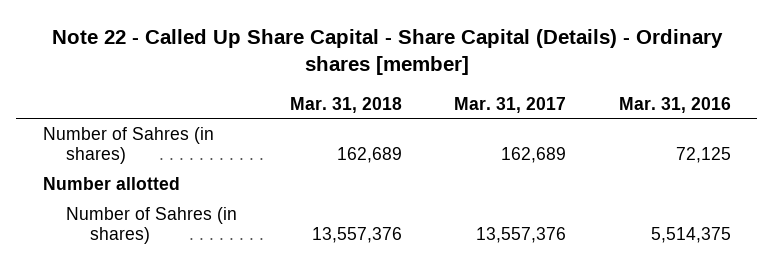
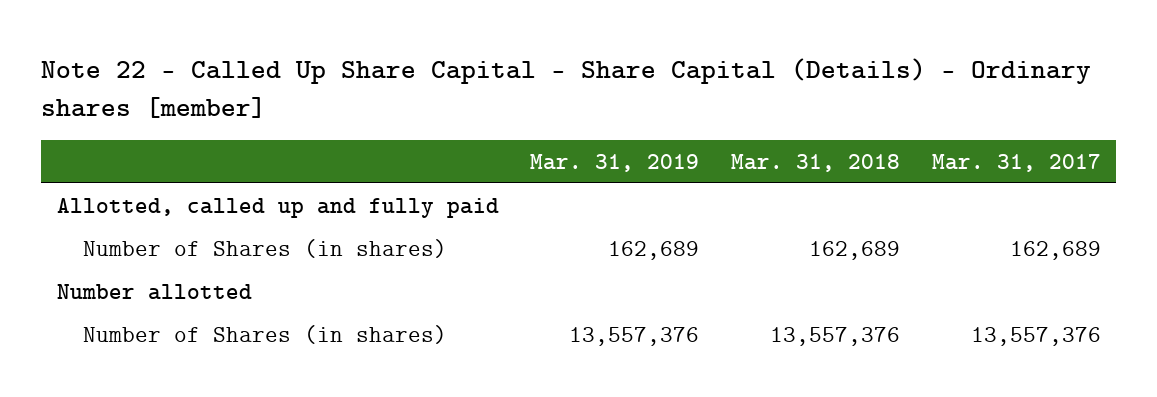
- | Mar. 31, 2018 | Mar. 31, 2017 | Mar. 31, 2016
+ | Mar. 31, 2019 | Mar. 31, 2018 | Mar. 31, 2017
- Number of Sahres (in shares) | 162,689 | 162,689 | 72,125
+ Allotted, called up and fully paid
+ Number of Shares (in shares) | 162,689 | 162,689 | 162,689
- Number of Sahres (in shares) | 13,557,376 | 13,557,376 | 5,514,375
+ Number of Shares (in shares) | 13,557,376 | 13,557,376 | 13,557,376

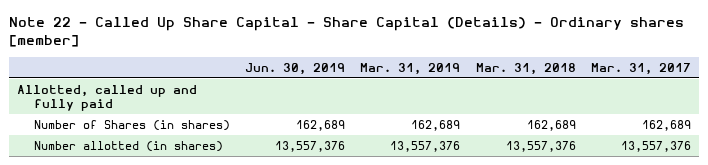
- | Mar. 31, 2019 | Mar. 31, 2018 | Mar. 31, 2017
+ | Jun. 30, 2019 | Mar. 31, 2019 | Mar. 31, 2018 | Mar. 31, 2017
- Number allotted
- Number of Shares (in shares) | 13,557,376 | 13,557,376 | 13,557,376
+ Number allotted (in shares) | 13,557,376 | 13,557,376 | 13,557,376 | 13,557,376

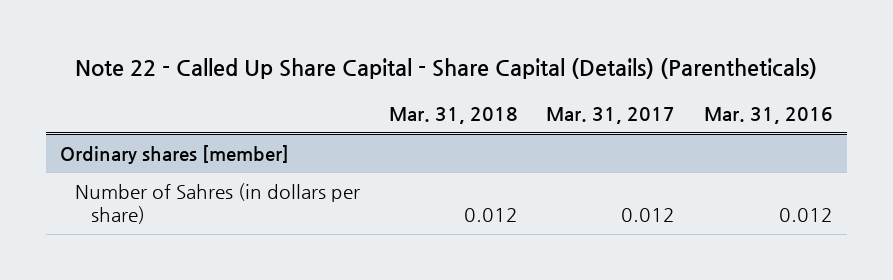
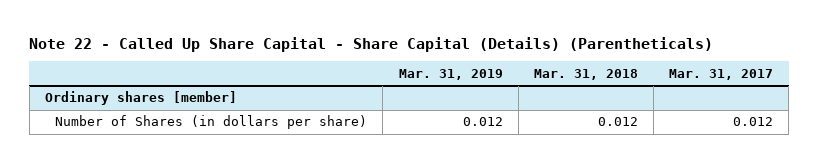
- | Mar. 31, 2018 | Mar. 31, 2017 | Mar. 31, 2016
+ | Mar. 31, 2019 | Mar. 31, 2018 | Mar. 31, 2017
@ Ordinary shares [member]
- Number of Sahres (in dollars per share) | 0.012 | 0.012 | 0.012
+ Number of Shares (in dollars per share) | 0.012 | 0.012 | 0.012

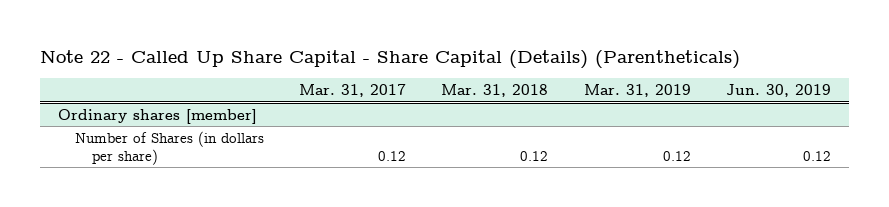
- | Mar. 31, 2019 | Mar. 31, 2018 | Mar. 31, 2017
+ | Mar. 31, 2017 | Mar. 31, 2018 | Mar. 31, 2019 | Jun. 30, 2019
@ Ordinary shares [member]
- Number of Shares (in dollars per share) | 0.012 | 0.012 | 0.012
+ Number of Shares (in dollars per share) | 0.12 | 0.12 | 0.12 | 0.12

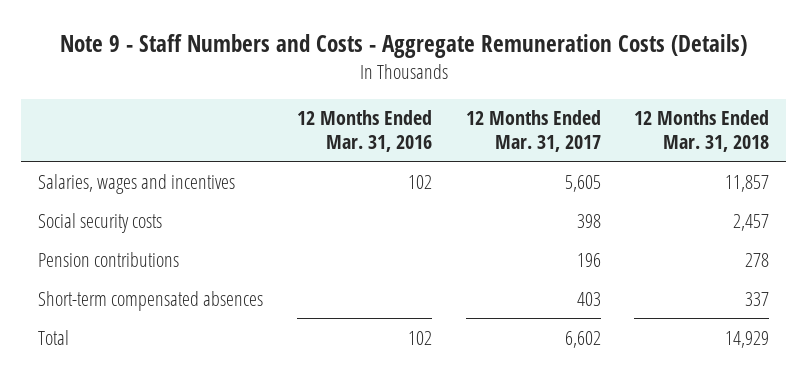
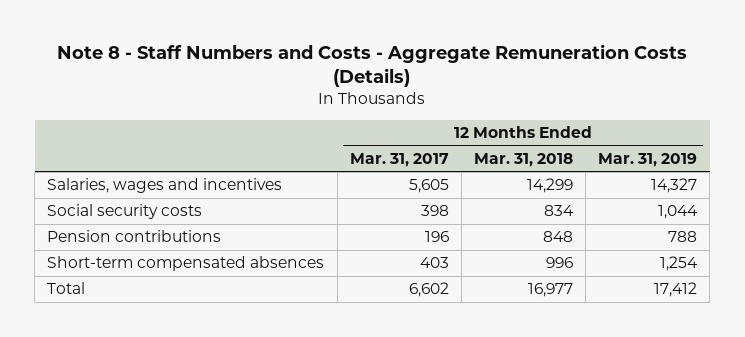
- Note 9 - Staff Numbers and Costs - Aggregate Remuneration Costs (Details)
+ Note 8 - Staff Numbers and Costs - Aggregate Remuneration Costs (Details)
- | 12 Months Ended Mar. 31, 2016 | 12 Months Ended Mar. 31, 2017 | 12 Months Ended Mar. 31, 2018
+ | 12 Months Ended Mar. 31, 2017 | 12 Months Ended Mar. 31, 2018 | 12 Months Ended Mar. 31, 2019
- Salaries, wages and incentives | 102 | 5,605 | 11,857
- Social security costs | | 398 | 2,457
- Pension contributions | | 196 | 278
- Short-term compensated absences | | 403 | 337
- Total | 102 | 6,602 | 14,929
+ Salaries, wages and incentives | 5,605 | 14,299 | 14,327
+ Social security costs | 398 | 834 | 1,044
+ Pension contributions | 196 | 848 | 788
+ Short-term compensated absences | 403 | 996 | 1,254
+ Total | 6,602 | 16,977 | 17,412

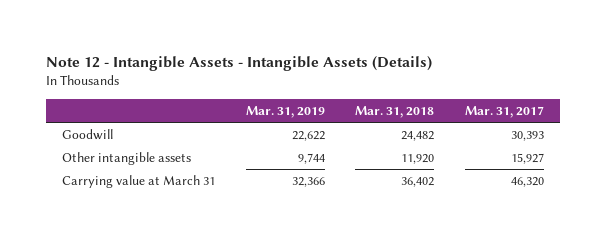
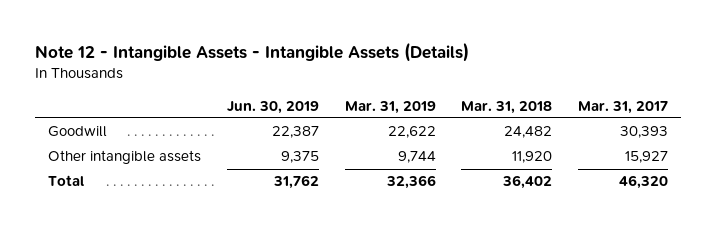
- | Mar. 31, 2019 | Mar. 31, 2018 | Mar. 31, 2017
+ | Jun. 30, 2019 | Mar. 31, 2019 | Mar. 31, 2018 | Mar. 31, 2017
- Carrying value at March 31 | 32,366 | 36,402 | 46,320
+ Total | 31,762 | 32,366 | 36,402 | 46,320

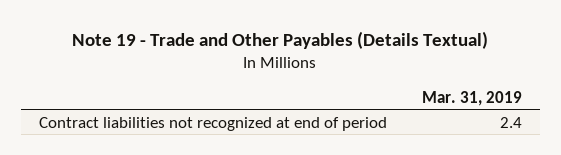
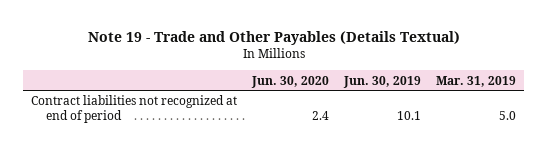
- | Mar. 31, 2019
+ | Jun. 30, 2020 | Jun. 30, 2019 | Mar. 31, 2019
- Contract liabilities not recognized at end of period | 2.4
+ Contract liabilities not recognized at end of period | 2.4 | 10.1 | 5.0

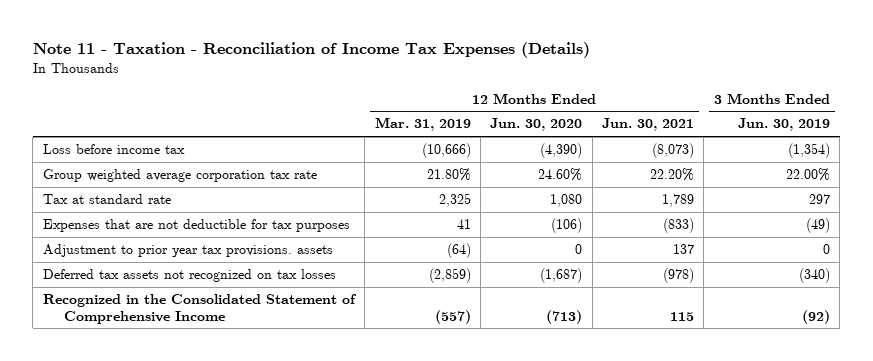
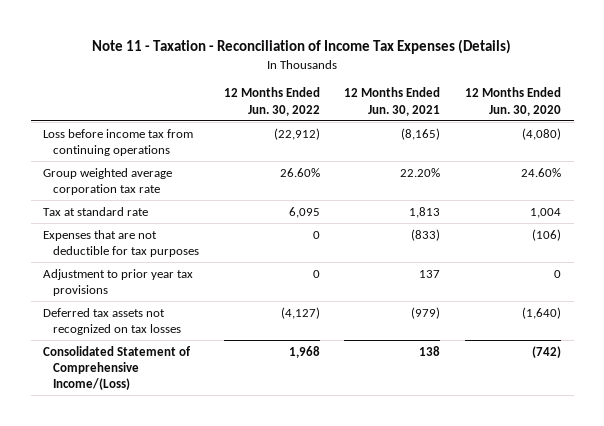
- | 12 Months Ended Mar. 31, 2019 | 12 Months Ended Jun. 30, 2020 | 12 Months Ended Jun. 30, 2021 | 3 Months Ended Jun. 30, 2019
+ | 12 Months Ended Jun. 30, 2022 | 12 Months Ended Jun. 30, 2021 | 12 Months Ended Jun. 30, 2020
- Loss before income tax | (10,666) | (4,390) | (8,073) | (1,354)
+ Loss before income tax from continuing operations | (22,912) | (8,165) | (4,080)
- Tax at standard rate | 2,325 | 1,080 | 1,789 | 297
+ Tax at standard rate | 6,095 | 1,813 | 1,004
- Adjustment to prior year tax provisions. assets | (64) | 0 | 137 | 0
- Deferred tax assets not recognized on tax losses | (2,859) | (1,687) | (978) | (340)
- Recognized in the Consolidated Statement of Comprehensive Income | (557) | (713) | 115 | (92)
+ Adjustment to prior year tax provisions | 0 | 137 | 0
+ Deferred tax assets not recognized on tax losses | (4,127) | (979) | (1,640)
+ Consolidated Statement of Comprehensive Income/(Loss) | 1,968 | 138 | (742)

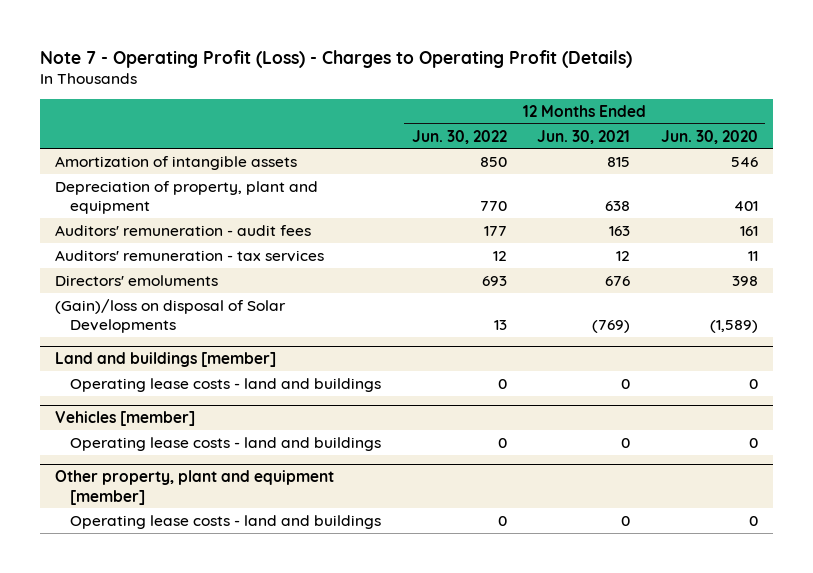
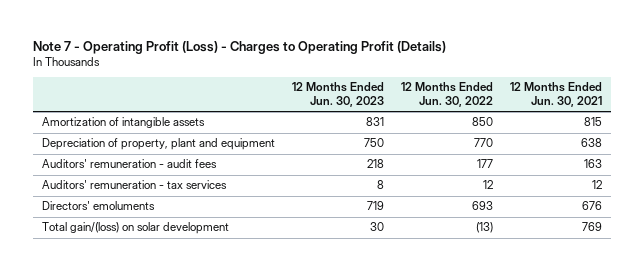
- | 12 Months Ended Jun. 30, 2022 | 12 Months Ended Jun. 30, 2021 | 12 Months Ended Jun. 30, 2020
+ | 12 Months Ended Jun. 30, 2023 | 12 Months Ended Jun. 30, 2022 | 12 Months Ended Jun. 30, 2021
- (Gain)/loss on disposal of Solar Developments | 13 | (769) | (1,589)
- Land and buildings [member]
- Operating lease costs - land and buildings | 0 | 0 | 0
- Vehicles [member]
- Operating lease costs - land and buildings | 0 | 0 | 0
- Other property, plant and equipment [member]
- Operating lease costs - land and buildings | 0 | 0 | 0
+ Total gain/(loss) on solar development | 30 | (13) | 769

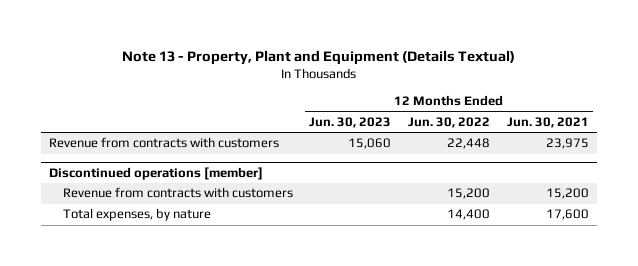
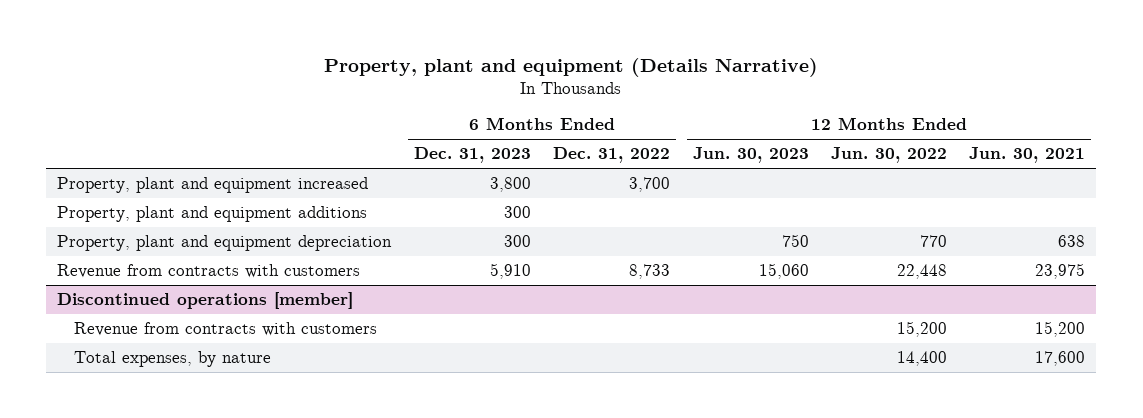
- Note 13 - Property, Plant and Equipment (Details Textual)
+ Property, plant and equipment (Details Narrative)
- | 12 Months Ended Jun. 30, 2023 | 12 Months Ended Jun. 30, 2022 | 12 Months Ended Jun. 30, 2021
+ | 6 Months Ended Dec. 31, 2023 | 6 Months Ended Dec. 31, 2022 | 12 Months Ended Jun. 30, 2023 | 12 Months Ended Jun. 30, 2022 | 12 Months Ended Jun. 30, 2021
+ Property, plant and equipment increased | 3,800 | 3,700 | | |
+ Property, plant and equipment additions | 300 | | | |
+ Property, plant and equipment depreciation | 300 | | 750 | 770 | 638

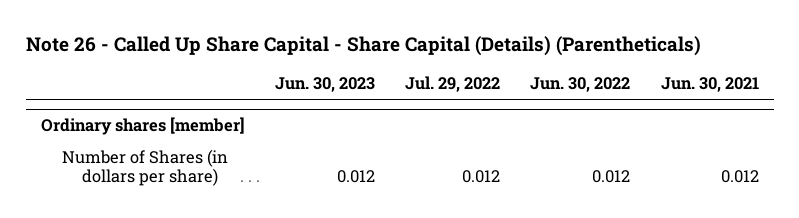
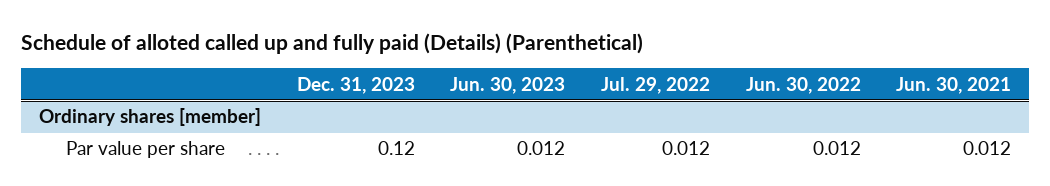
- Note 26 - Called Up Share Capital - Share Capital (Details) (Parentheticals)
+ Schedule of alloted called up and fully paid (Details) (Parenthetical)
- | Jun. 30, 2023 | Jul. 29, 2022 | Jun. 30, 2022 | Jun. 30, 2021
+ | Dec. 31, 2023 | Jun. 30, 2023 | Jul. 29, 2022 | Jun. 30, 2022 | Jun. 30, 2021
@ Ordinary shares [member]
- Number of Shares (in dollars per share) | 0.012 | 0.012 | 0.012 | 0.012
+ Par value per share | 0.12 | 0.012 | 0.012 | 0.012 | 0.012

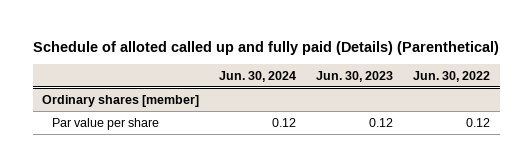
- | Dec. 31, 2023 | Jun. 30, 2023 | Jul. 29, 2022 | Jun. 30, 2022 | Jun. 30, 2021
+ | Jun. 30, 2024 | Jun. 30, 2023 | Jun. 30, 2022
@ Ordinary shares [member]
- Par value per share | 0.12 | 0.012 | 0.012 | 0.012 | 0.012
+ Par value per share | 0.12 | 0.12 | 0.12

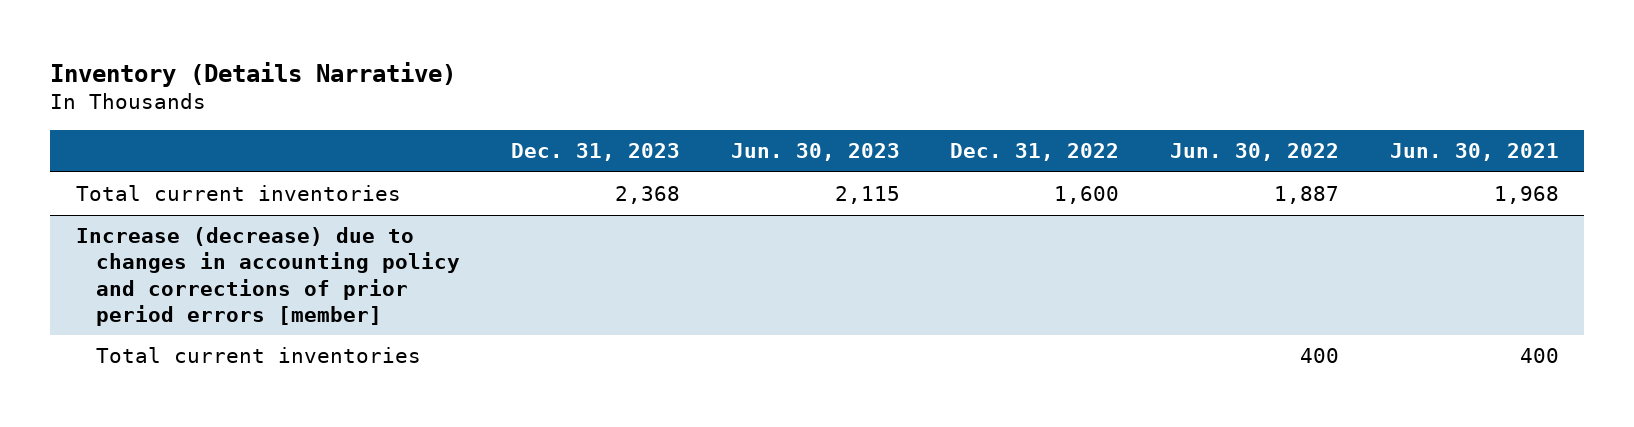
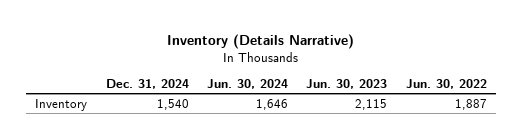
- | Dec. 31, 2023 | Jun. 30, 2023 | Dec. 31, 2022 | Jun. 30, 2022 | Jun. 30, 2021
+ | Dec. 31, 2024 | Jun. 30, 2024 | Jun. 30, 2023 | Jun. 30, 2022
- Total current inventories | 2,368 | 2,115 | 1,600 | 1,887 | 1,968
- Increase (decrease) due to changes in accounting policy and corrections of prior period errors [member]
- Total current inventories | | | | 400 | 400
+ Inventory | 1,540 | 1,646 | 2,115 | 1,887

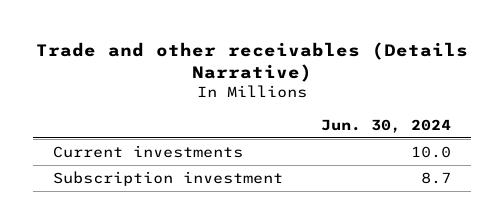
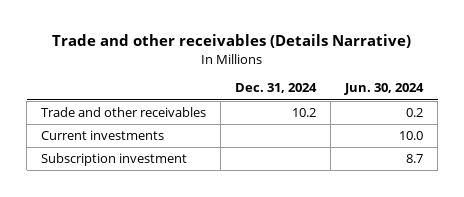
- | Jun. 30, 2024
+ | Dec. 31, 2024 | Jun. 30, 2024
+ Trade and other receivables | 10.2 | 0.2

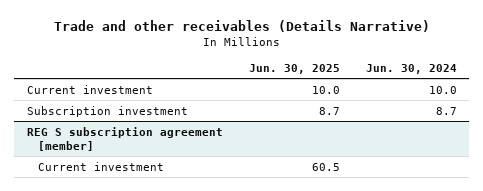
- | Dec. 31, 2024 | Jun. 30, 2024
+ | Jun. 30, 2025 | Jun. 30, 2024
- Trade and other receivables | 10.2 | 0.2
- Current investments | | 10.0
+ Current investment | 10.0 | 10.0
+ REG S subscription agreement [member]
+ Current investment | 60.5 |

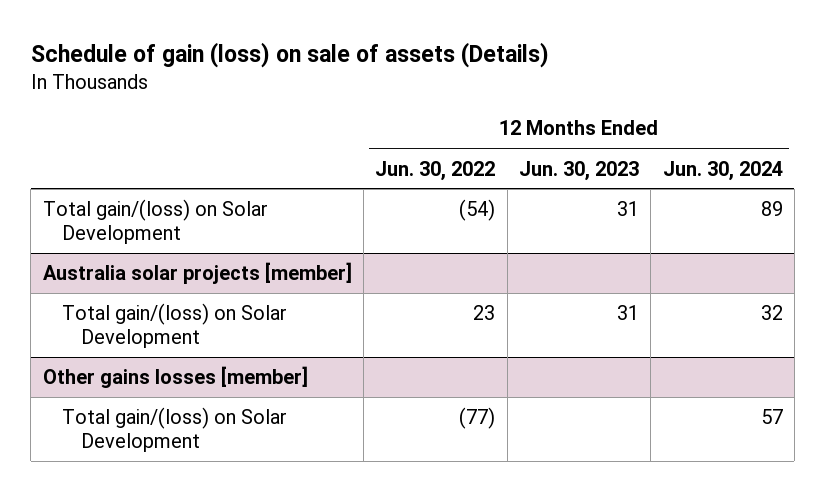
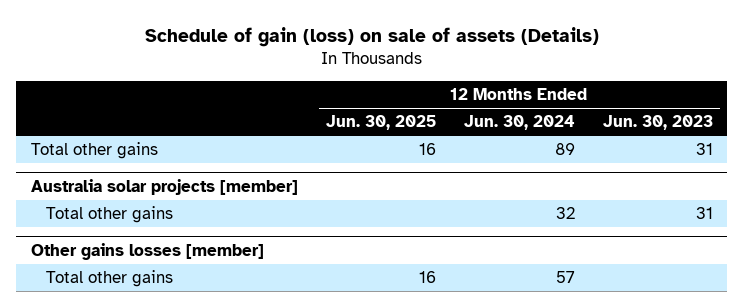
- | 12 Months Ended Jun. 30, 2022 | 12 Months Ended Jun. 30, 2023 | 12 Months Ended Jun. 30, 2024
+ | 12 Months Ended Jun. 30, 2025 | 12 Months Ended Jun. 30, 2024 | 12 Months Ended Jun. 30, 2023
- Total gain/(loss) on Solar Development | (54) | 31 | 89
+ Total other gains | 16 | 89 | 31
@ Australia solar projects [member]
- Total gain/(loss) on Solar Development | 23 | 31 | 32
+ Total other gains | | 32 | 31
@ Other gains losses [member]
- Total gain/(loss) on Solar Development | (77) | | 57
+ Total other gains | 16 | 57 |

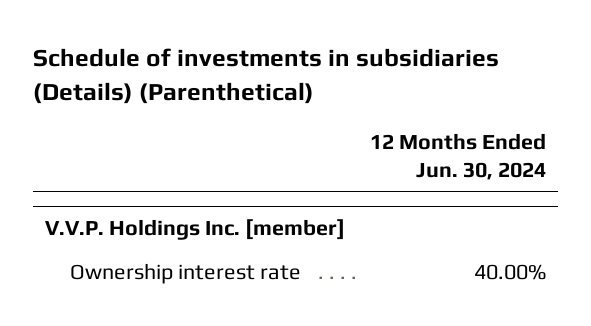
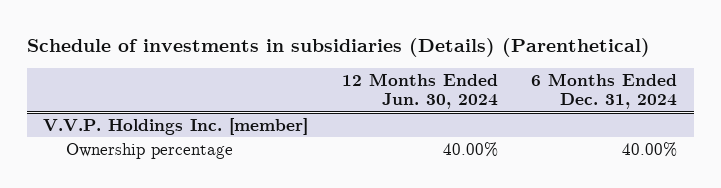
- | 12 Months Ended Jun. 30, 2024
+ | 12 Months Ended Jun. 30, 2024 | 6 Months Ended Dec. 31, 2024
@ V.V.P. Holdings Inc. [member]
- Ownership interest rate | 40.00%
+ Ownership percentage | 40.00% | 40.00%

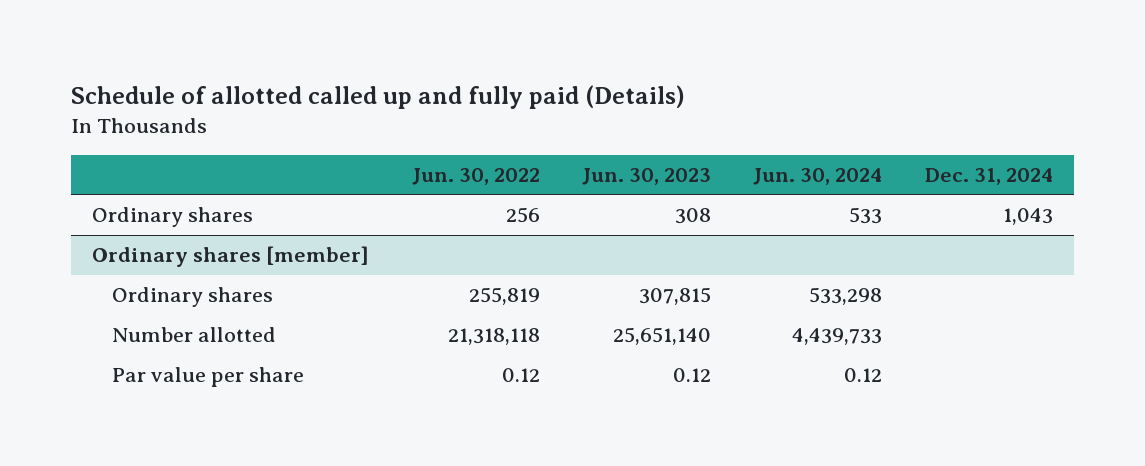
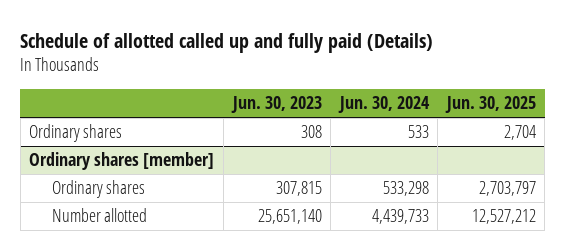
- | Jun. 30, 2022 | Jun. 30, 2023 | Jun. 30, 2024 | Dec. 31, 2024
+ | Jun. 30, 2023 | Jun. 30, 2024 | Jun. 30, 2025
@ Ordinary shares [member]
- Par value per share | 0.12 | 0.12 | 0.12 |

